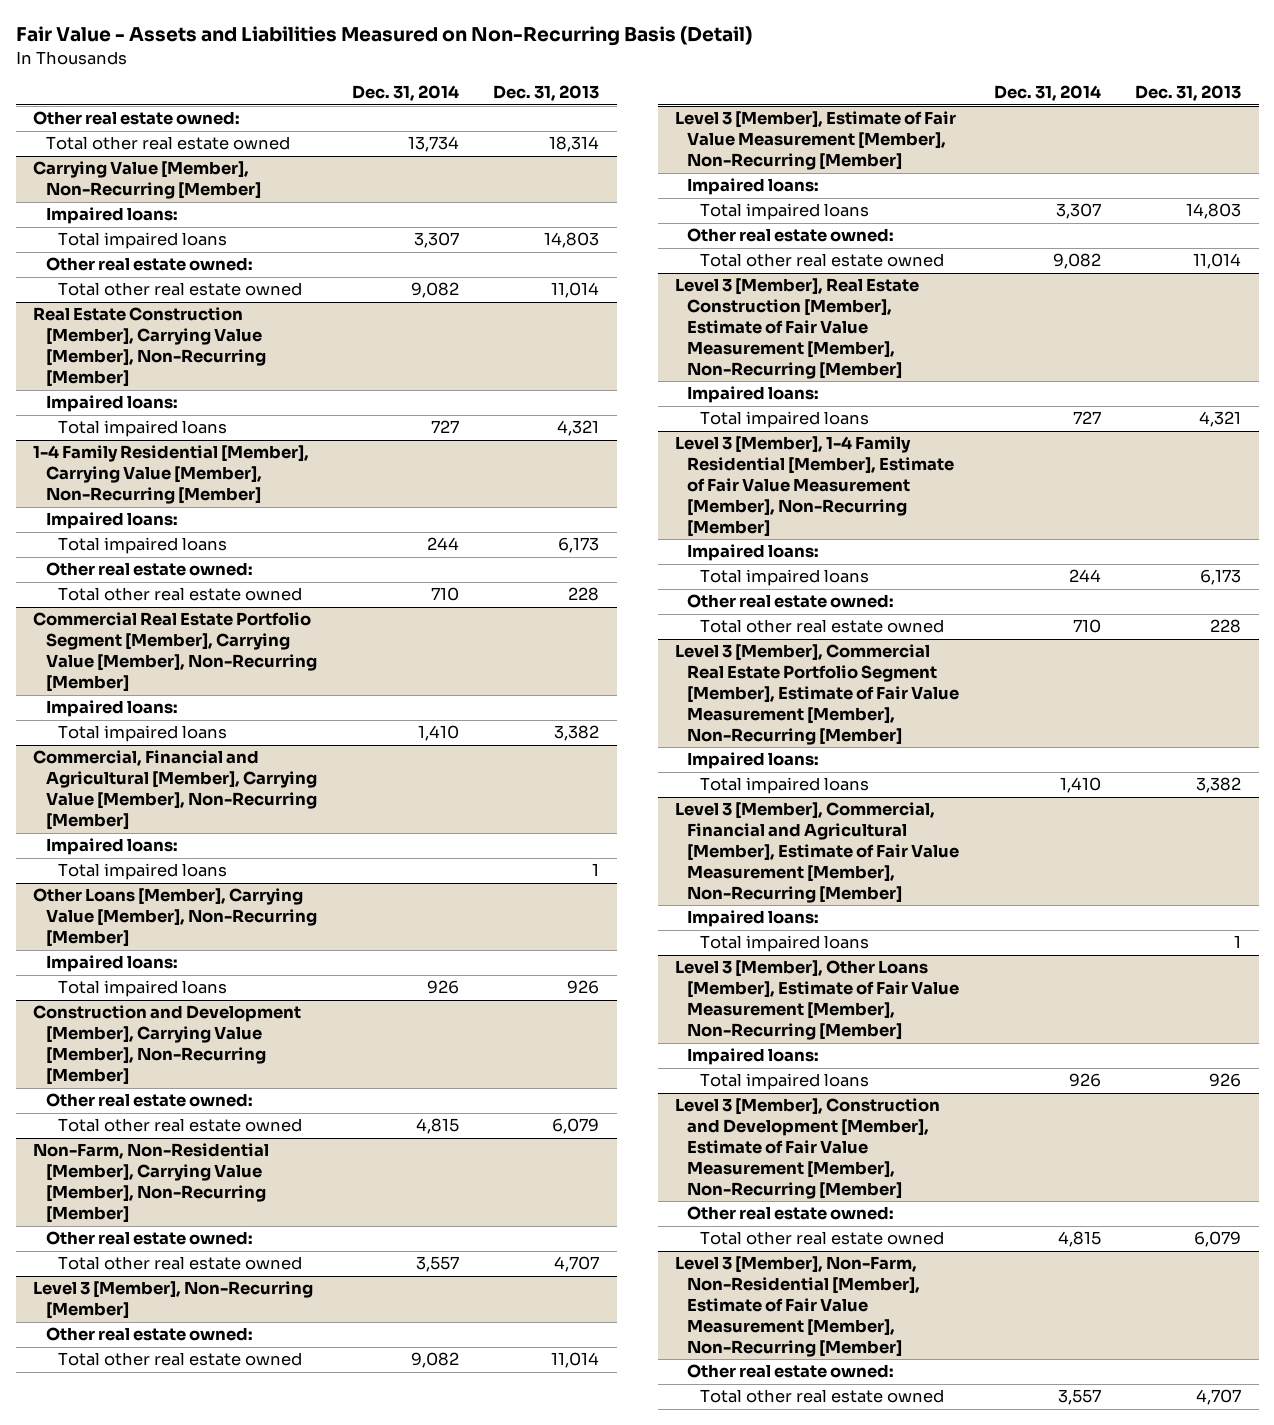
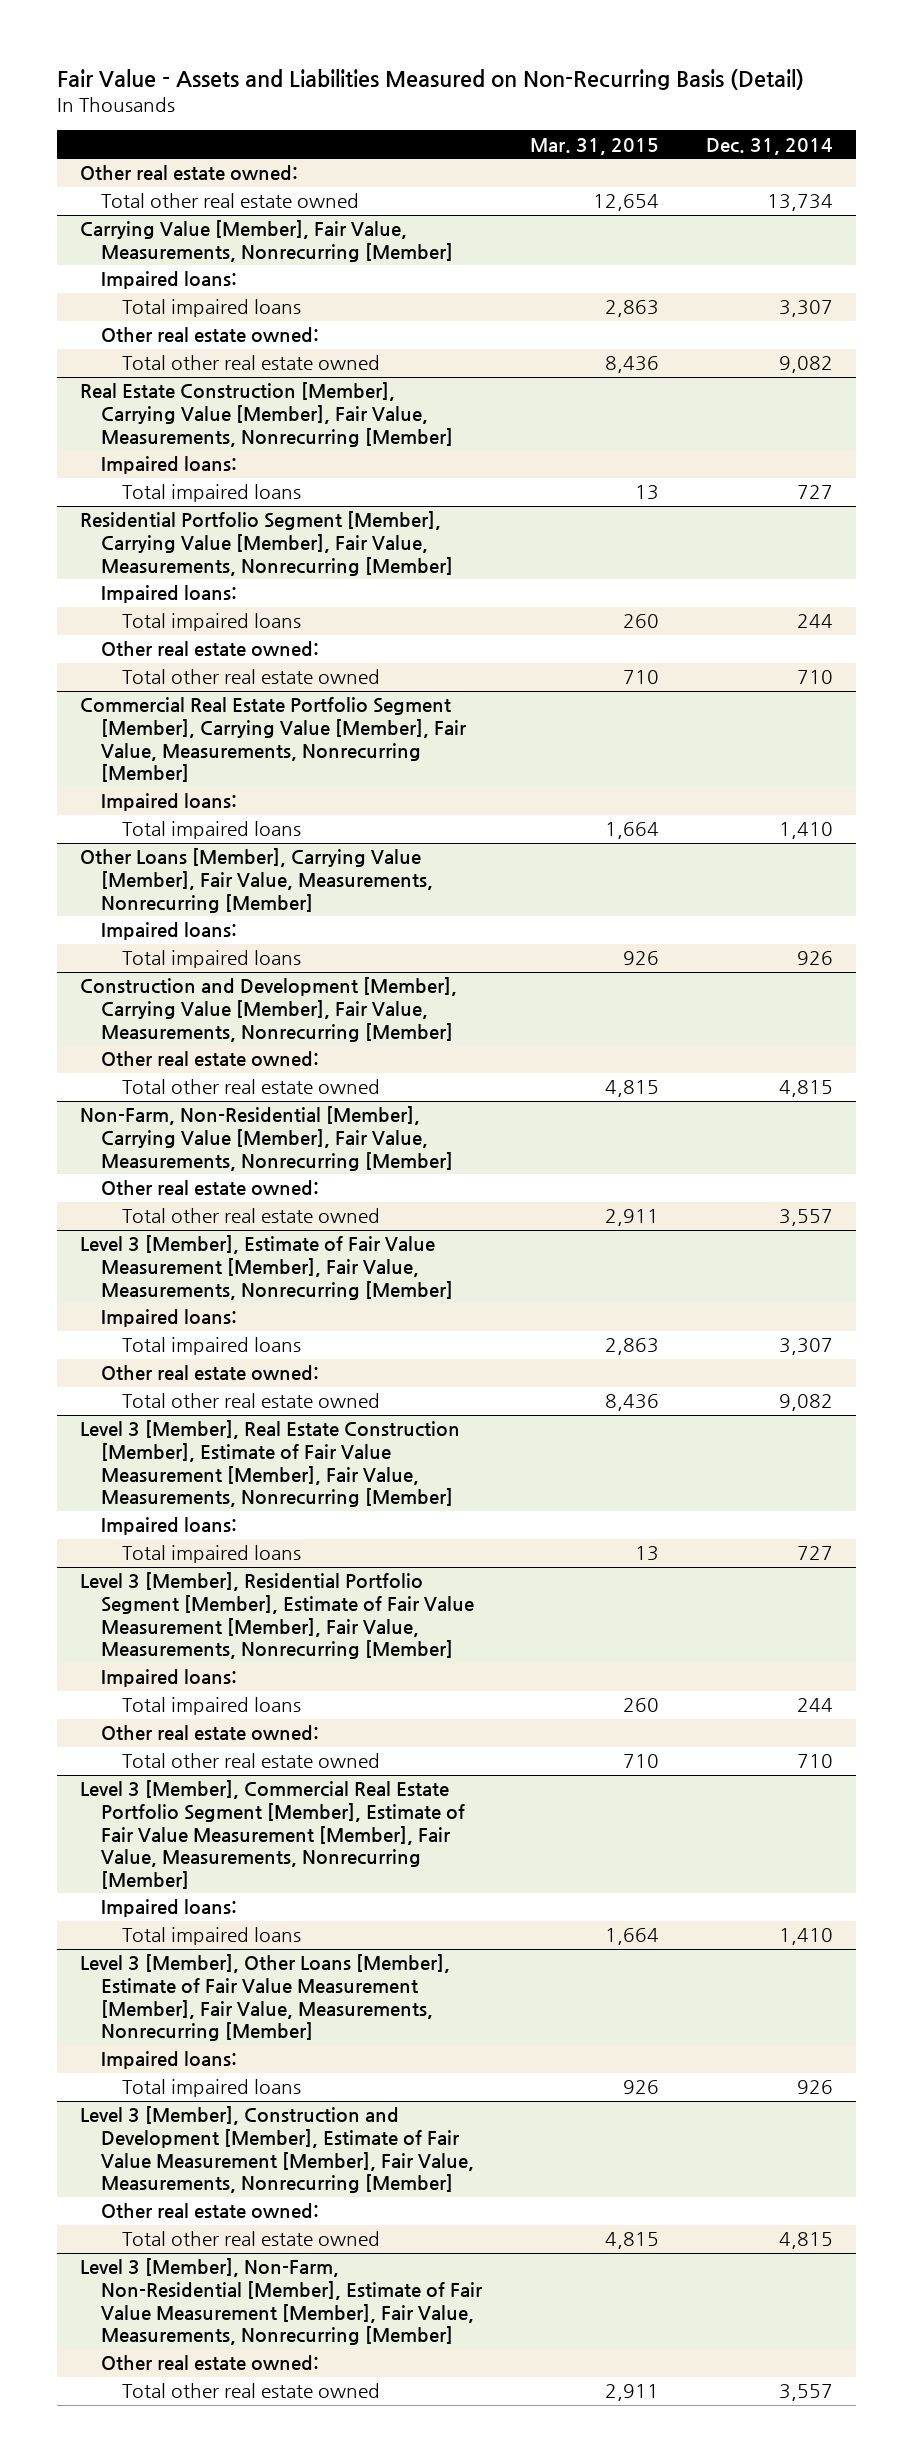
- | Dec. 31, 2014 | Dec. 31, 2013
+ | Mar. 31, 2015 | Dec. 31, 2014
- Carrying Value [Member], Non-Recurring [Member]
+ Carrying Value [Member], Fair Value, Measurements, Nonrecurring [Member]
- Real Estate Construction [Member], Carrying Value [Member], Non-Recurring [Member]
+ Real Estate Construction [Member], Carrying Value [Member], Fair Value, Measurements, Nonrecurring [Member]
- 1-4 Family Residential [Member], Carrying Value [Member], Non-Recurring [Member]
+ Residential Portfolio Segment [Member], Carrying Value [Member], Fair Value, Measurements, Nonrecurring [Member]
- Commercial Real Estate Portfolio Segment [Member], Carrying Value [Member], Non-Recurring [Member]
+ Commercial Real Estate Portfolio Segment [Member], Carrying Value [Member], Fair Value, Measurements, Nonrecurring [Member]
- Commercial, Financial and Agricultural [Member], Carrying Value [Member], Non-Recurring [Member]
- Impaired loans:
- Total impaired loans | | 1
- Other Loans [Member], Carrying Value [Member], Non-Recurring [Member]
+ Other Loans [Member], Carrying Value [Member], Fair Value, Measurements, Nonrecurring [Member]
- Construction and Development [Member], Carrying Value [Member], Non-Recurring [Member]
+ Construction and Development [Member], Carrying Value [Member], Fair Value, Measurements, Nonrecurring [Member]
- Non-Farm, Non-Residential [Member], Carrying Value [Member], Non-Recurring [Member]
+ Non-Farm, Non-Residential [Member], Carrying Value [Member], Fair Value, Measurements, Nonrecurring [Member]
- Level 3 [Member], Non-Recurring [Member]
- Other real estate owned:
- Total other real estate owned | 9,082 | 11,014
- Level 3 [Member], Estimate of Fair Value Measurement [Member], Non-Recurring [Member]
+ Level 3 [Member], Estimate of Fair Value Measurement [Member], Fair Value, Measurements, Nonrecurring [Member]
- Level 3 [Member], Real Estate Construction [Member], Estimate of Fair Value Measurement [Member], Non-Recurring [Member]
+ Level 3 [Member], Real Estate Construction [Member], Estimate of Fair Value Measurement [Member], Fair Value, Measurements, Nonrecurring [Member]
- Level 3 [Member], 1-4 Family Residential [Member], Estimate of Fair Value Measurement [Member], Non-Recurring [Member]
+ Level 3 [Member], Residential Portfolio Segment [Member], Estimate of Fair Value Measurement [Member], Fair Value, Measurements, Nonrecurring [Member]
- Level 3 [Member], Commercial Real Estate Portfolio Segment [Member], Estimate of Fair Value Measurement [Member], Non-Recurring [Member]
+ Level 3 [Member], Commercial Real Estate Portfolio Segment [Member], Estimate of Fair Value Measurement [Member], Fair Value, Measurements, Nonrecurring [Member]
- Level 3 [Member], Commercial, Financial and Agricultural [Member], Estimate of Fair Value Measurement [Member], Non-Recurring [Member]
- Impaired loans:
- Total impaired loans | | 1
- Level 3 [Member], Other Loans [Member], Estimate of Fair Value Measurement [Member], Non-Recurring [Member]
+ Level 3 [Member], Other Loans [Member], Estimate of Fair Value Measurement [Member], Fair Value, Measurements, Nonrecurring [Member]
- Level 3 [Member], Construction and Development [Member], Estimate of Fair Value Measurement [Member], Non-Recurring [Member]
+ Level 3 [Member], Construction and Development [Member], Estimate of Fair Value Measurement [Member], Fair Value, Measurements, Nonrecurring [Member]
- Level 3 [Member], Non-Farm, Non-Residential [Member], Estimate of Fair Value Measurement [Member], Non-Recurring [Member]
+ Level 3 [Member], Non-Farm, Non-Residential [Member], Estimate of Fair Value Measurement [Member], Fair Value, Measurements, Nonrecurring [Member]

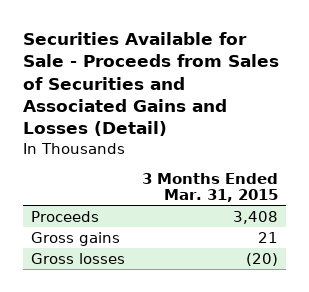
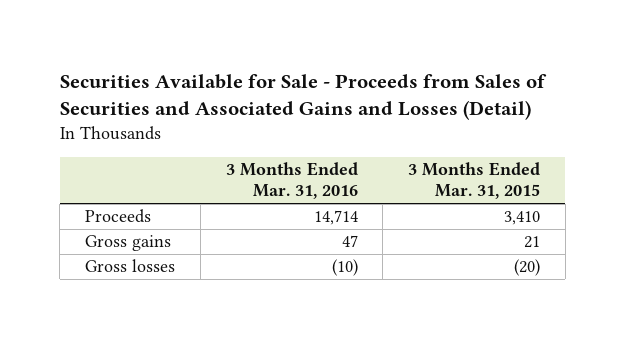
- | 3 Months Ended Mar. 31, 2015
+ | 3 Months Ended Mar. 31, 2016 | 3 Months Ended Mar. 31, 2015
- Proceeds | 3,408
+ Proceeds | 14,714 | 3,410

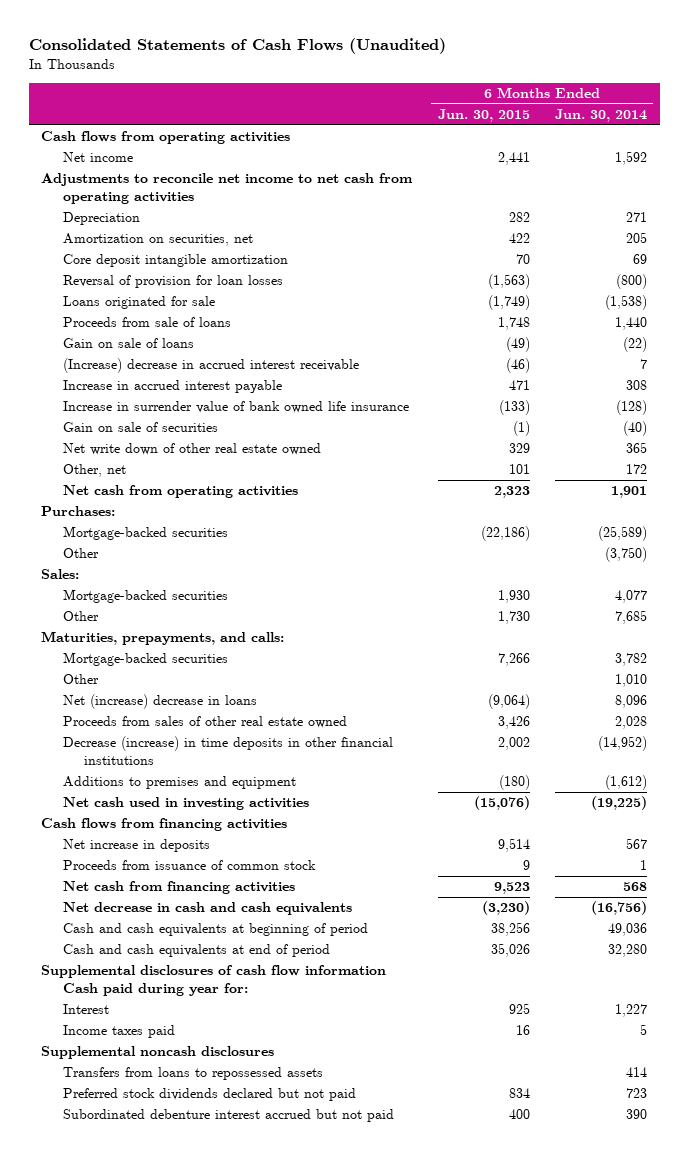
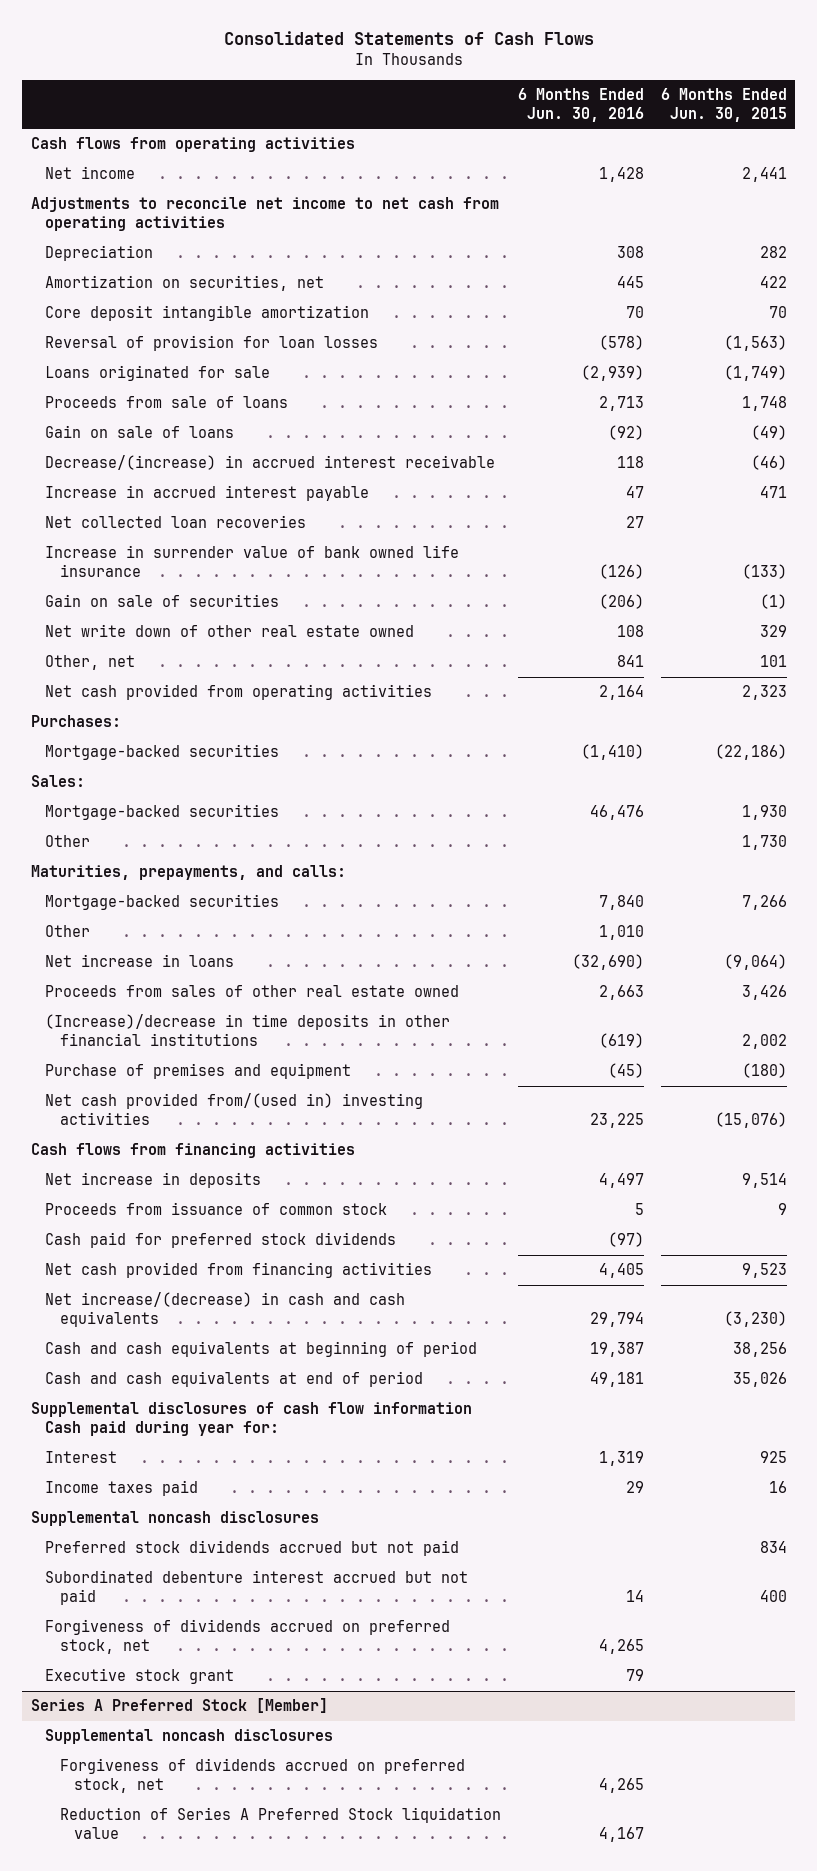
- Consolidated Statements of Cash Flows (Unaudited)
+ Consolidated Statements of Cash Flows
- | 6 Months Ended Jun. 30, 2015 | 6 Months Ended Jun. 30, 2014
+ | 6 Months Ended Jun. 30, 2016 | 6 Months Ended Jun. 30, 2015
- (Increase) decrease in accrued interest receivable | (46) | 7
+ Decrease/(increase) in accrued interest receivable | 118 | (46)
+ Net collected loan recoveries | 27 |
- Net cash from operating activities | 2,323 | 1,901
+ Net cash provided from operating activities | 2,164 | 2,323
- Other | | (3,750)
- Net (increase) decrease in loans | (9,064) | 8,096
+ Net increase in loans | (32,690) | (9,064)
- Decrease (increase) in time deposits in other financial institutions | 2,002 | (14,952)
- Additions to premises and equipment | (180) | (1,612)
- Net cash used in investing activities | (15,076) | (19,225)
+ (Increase)/decrease in time deposits in other financial institutions | (619) | 2,002
+ Purchase of premises and equipment | (45) | (180)
+ Net cash provided from/(used in) investing activities | 23,225 | (15,076)
- Net cash from financing activities | 9,523 | 568
- Net decrease in cash and cash equivalents | (3,230) | (16,756)
+ Cash paid for preferred stock dividends | (97) |
+ Net cash provided from financing activities | 4,405 | 9,523
+ Net increase/(decrease) in cash and cash equivalents | 29,794 | (3,230)
- Transfers from loans to repossessed assets | | 414
- Preferred stock dividends declared but not paid | 834 | 723
+ Preferred stock dividends accrued but not paid | | 834
+ Forgiveness of dividends accrued on preferred stock, net | 4,265 |
+ Executive stock grant | 79 |
+ Series A Preferred Stock [Member]
+ Supplemental noncash disclosures
+ Forgiveness of dividends accrued on preferred stock, net | 4,265 |
+ Reduction of Series A Preferred Stock liquidation value | 4,167 |

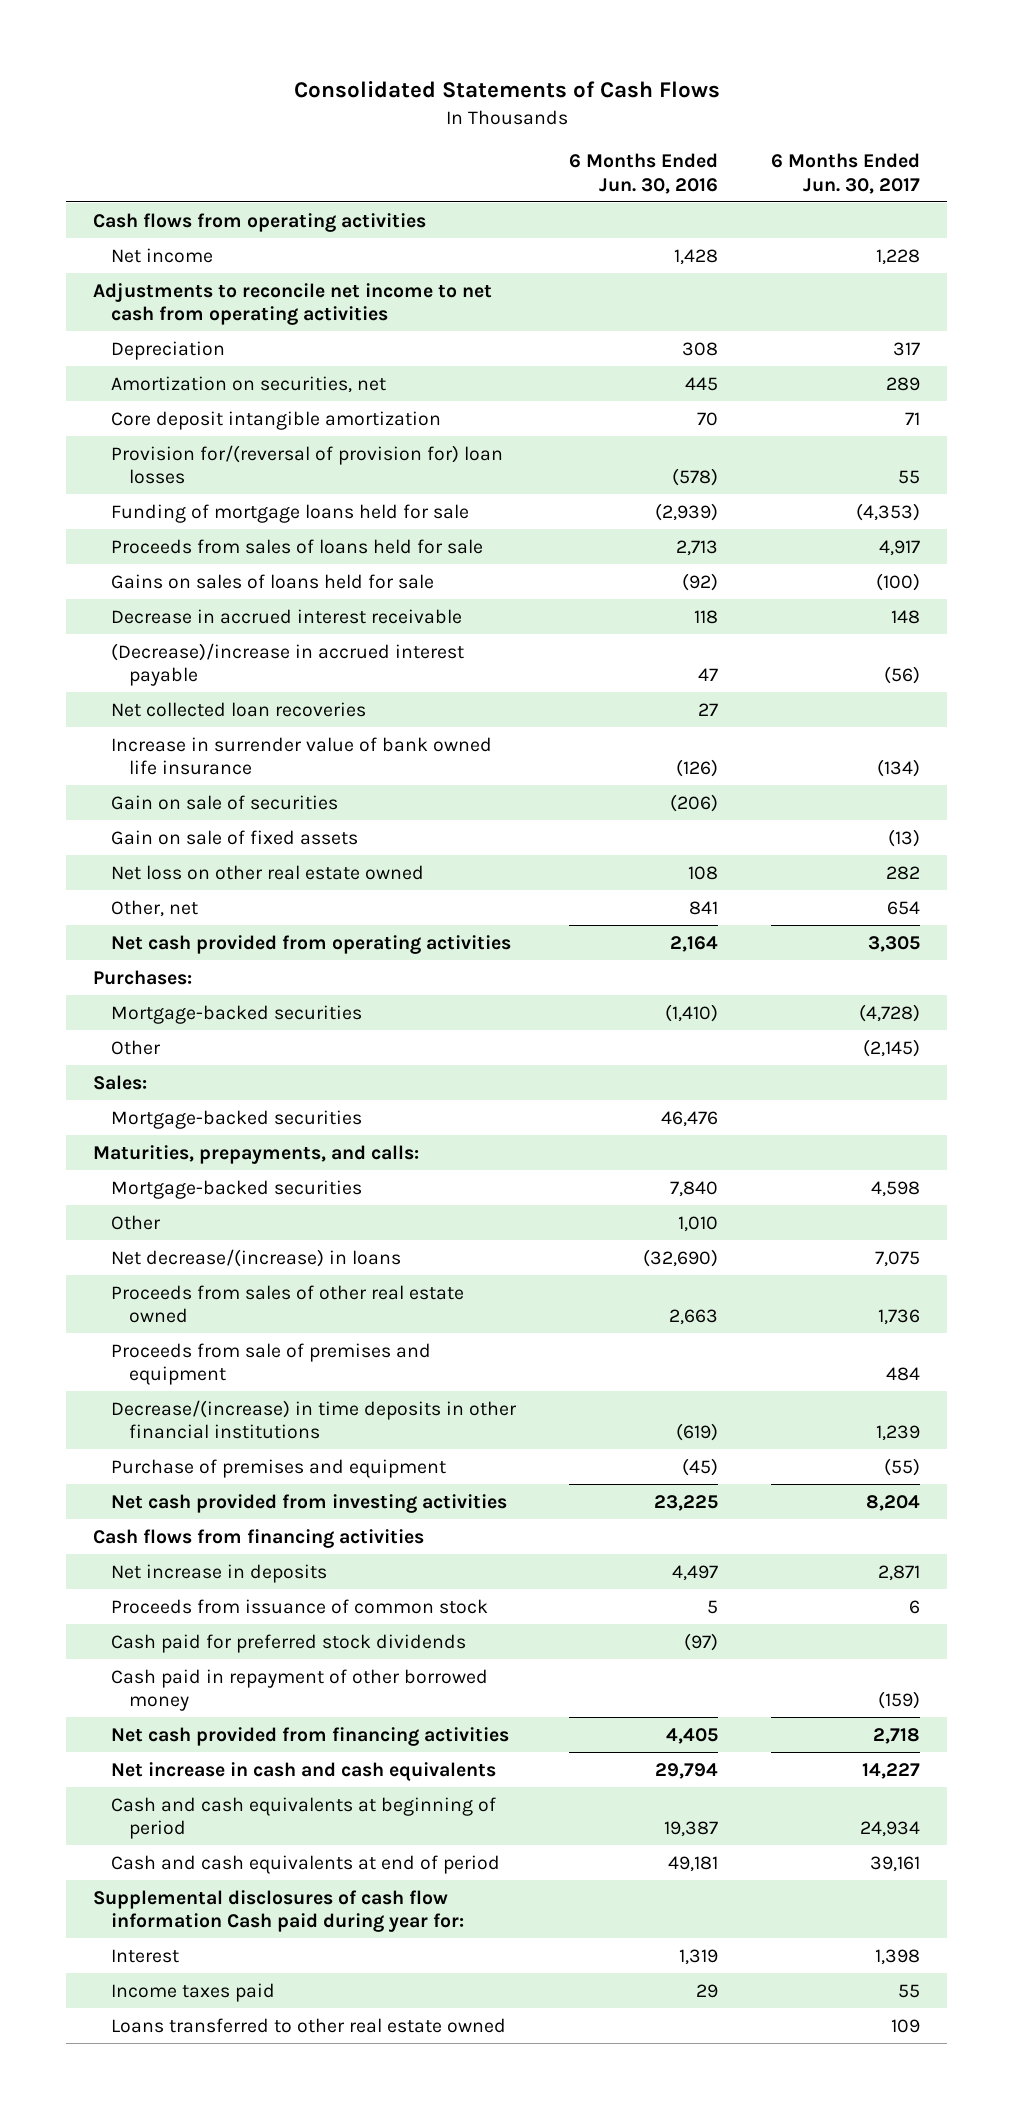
- | 6 Months Ended Jun. 30, 2016 | 6 Months Ended Jun. 30, 2015
+ | 6 Months Ended Jun. 30, 2016 | 6 Months Ended Jun. 30, 2017
- Reversal of provision for loan losses | (578) | (1,563)
- Loans originated for sale | (2,939) | (1,749)
- Proceeds from sale of loans | 2,713 | 1,748
- Gain on sale of loans | (92) | (49)
- Decrease/(increase) in accrued interest receivable | 118 | (46)
- Increase in accrued interest payable | 47 | 471
+ Provision for/(reversal of provision for) loan losses | (578) | 55
+ Funding of mortgage loans held for sale | (2,939) | (4,353)
+ Proceeds from sales of loans held for sale | 2,713 | 4,917
+ Gains on sales of loans held for sale | (92) | (100)
+ Decrease in accrued interest receivable | 118 | 148
+ (Decrease)/increase in accrued interest payable | 47 | (56)
- Net write down of other real estate owned | 108 | 329
+ Gain on sale of fixed assets | | (13)
+ Net loss on other real estate owned | 108 | 282
moved up: Other | | (2,145)
- Net increase in loans | (32,690) | (9,064)
+ Net decrease/(increase) in loans | (32,690) | 7,075
- (Increase)/decrease in time deposits in other financial institutions | (619) | 2,002
+ Proceeds from sale of premises and equipment | | 484
+ Decrease/(increase) in time deposits in other financial institutions | (619) | 1,239
- Net cash provided from/(used in) investing activities | 23,225 | (15,076)
+ Net cash provided from investing activities | 23,225 | 8,204
+ Cash paid in repayment of other borrowed money | | (159)
- Net increase/(decrease) in cash and cash equivalents | 29,794 | (3,230)
+ Net increase in cash and cash equivalents | 29,794 | 14,227
- Supplemental noncash disclosures
- Preferred stock dividends accrued but not paid | | 834
- Subordinated debenture interest accrued but not paid | 14 | 400
- Forgiveness of dividends accrued on preferred stock, net | 4,265 |
- Executive stock grant | 79 |
- Series A Preferred Stock [Member]
- Supplemental noncash disclosures
- Forgiveness of dividends accrued on preferred stock, net | 4,265 |
- Reduction of Series A Preferred Stock liquidation value | 4,167 |
+ Loans transferred to other real estate owned | | 109

